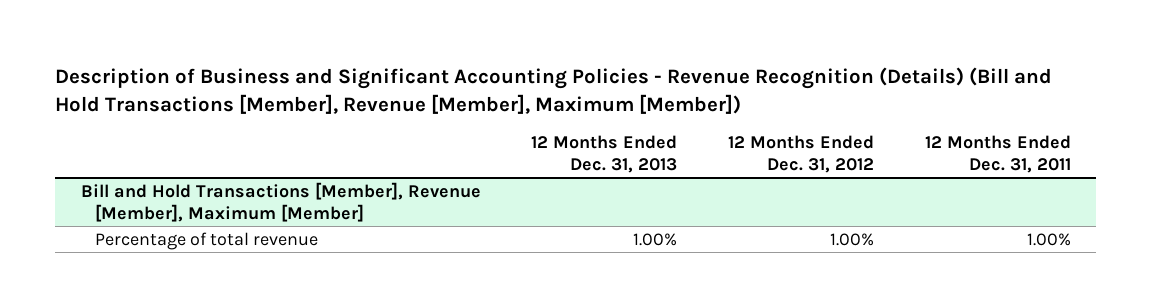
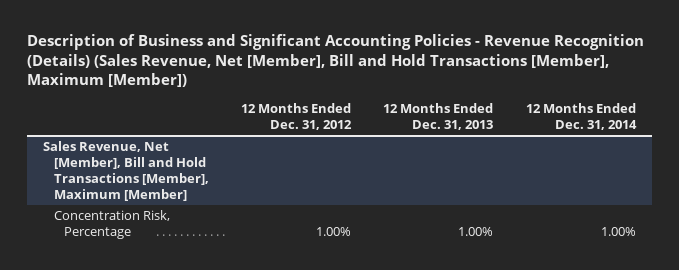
- Description of Business and Significant Accounting Policies - Revenue Recognition (Details) (Bill and Hold Transactions [Member], Revenue [Member], Maximum [Member])
+ Description of Business and Significant Accounting Policies - Revenue Recognition (Details) (Sales Revenue, Net [Member], Bill and Hold Transactions [Member], Maximum [Member])
- | 12 Months Ended Dec. 31, 2013 | 12 Months Ended Dec. 31, 2012 | 12 Months Ended Dec. 31, 2011
+ | 12 Months Ended Dec. 31, 2012 | 12 Months Ended Dec. 31, 2013 | 12 Months Ended Dec. 31, 2014
- Bill and Hold Transactions [Member], Revenue [Member], Maximum [Member]
- Percentage of total revenue | 1.00% | 1.00% | 1.00%
+ Sales Revenue, Net [Member], Bill and Hold Transactions [Member], Maximum [Member]
+ Concentration Risk, Percentage | 1.00% | 1.00% | 1.00%

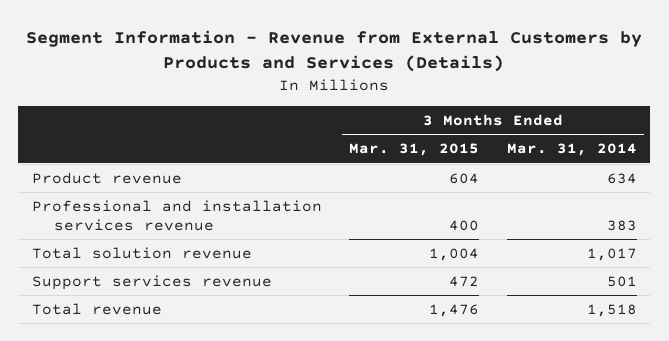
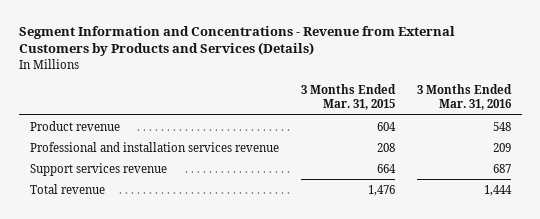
- Segment Information - Revenue from External Customers by Products and Services (Details)
+ Segment Information and Concentrations - Revenue from External Customers by Products and Services (Details)
- | 3 Months Ended Mar. 31, 2015 | 3 Months Ended Mar. 31, 2014
+ | 3 Months Ended Mar. 31, 2015 | 3 Months Ended Mar. 31, 2016
- Professional and installation services revenue | 400 | 383
- Total solution revenue | 1,004 | 1,017
- Support services revenue | 472 | 501
+ Professional and installation services revenue | 208 | 209
+ Support services revenue | 664 | 687

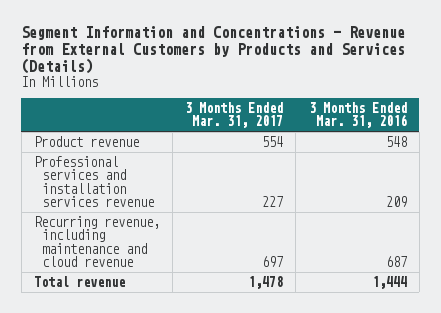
- | 3 Months Ended Mar. 31, 2015 | 3 Months Ended Mar. 31, 2016
+ | 3 Months Ended Mar. 31, 2017 | 3 Months Ended Mar. 31, 2016
- Professional and installation services revenue | 208 | 209
- Support services revenue | 664 | 687
+ Professional services and installation services revenue | 227 | 209
+ Recurring revenue, including maintenance and cloud revenue | 697 | 687

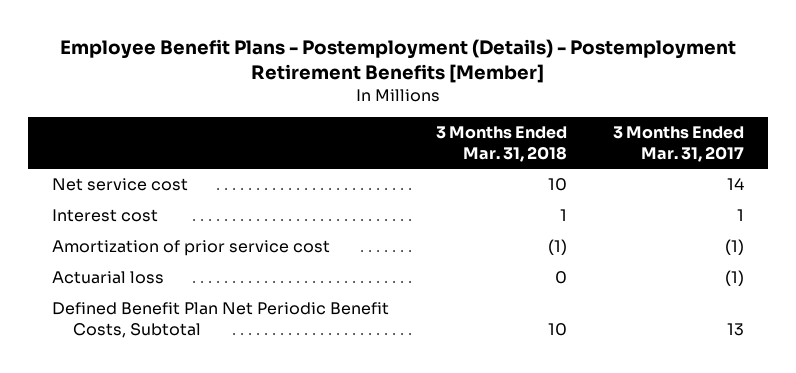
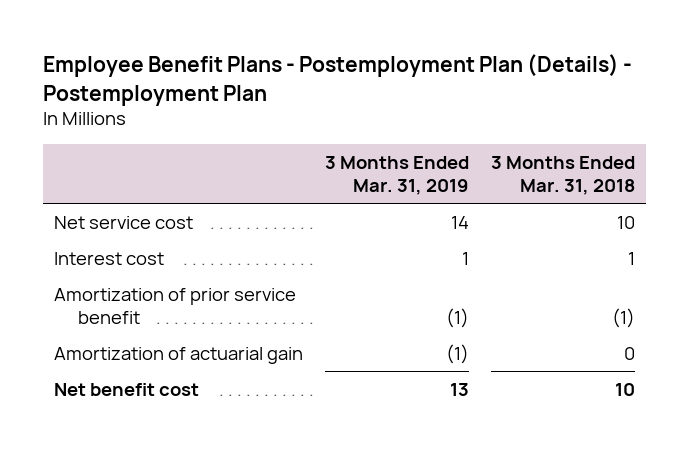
- Employee Benefit Plans - Postemployment (Details) - Postemployment Retirement Benefits [Member]
+ Employee Benefit Plans - Postemployment Plan (Details) - Postemployment Plan
- | 3 Months Ended Mar. 31, 2018 | 3 Months Ended Mar. 31, 2017
+ | 3 Months Ended Mar. 31, 2019 | 3 Months Ended Mar. 31, 2018
- Amortization of prior service cost | (1) | (1)
- Actuarial loss | 0 | (1)
- Defined Benefit Plan Net Periodic Benefit Costs, Subtotal | 10 | 13
+ Amortization of prior service benefit | (1) | (1)
+ Amortization of actuarial gain | (1) | 0
+ Net benefit cost | 13 | 10

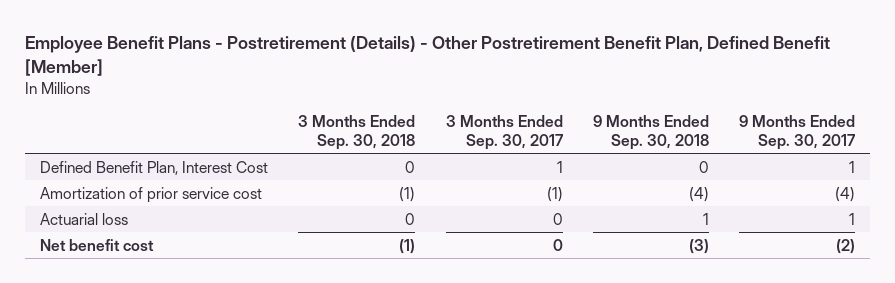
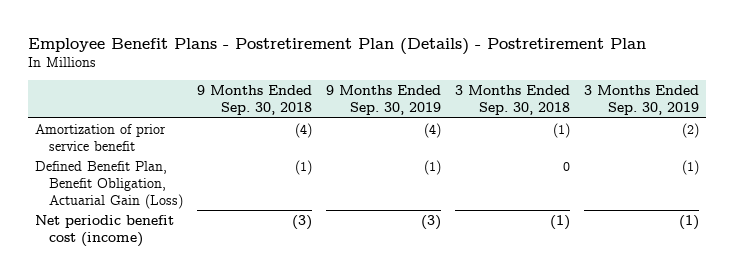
- Employee Benefit Plans - Postretirement (Details) - Other Postretirement Benefit Plan, Defined Benefit [Member]
+ Employee Benefit Plans - Postretirement Plan (Details) - Postretirement Plan
- | 3 Months Ended Sep. 30, 2018 | 3 Months Ended Sep. 30, 2017 | 9 Months Ended Sep. 30, 2018 | 9 Months Ended Sep. 30, 2017
+ | 9 Months Ended Sep. 30, 2018 | 9 Months Ended Sep. 30, 2019 | 3 Months Ended Sep. 30, 2018 | 3 Months Ended Sep. 30, 2019
- Defined Benefit Plan, Interest Cost | 0 | 1 | 0 | 1
- Amortization of prior service cost | (1) | (1) | (4) | (4)
- Actuarial loss | 0 | 0 | 1 | 1
- Net benefit cost | (1) | 0 | (3) | (2)
+ Amortization of prior service benefit | (4) | (4) | (1) | (2)
+ Defined Benefit Plan, Benefit Obligation, Actuarial Gain (Loss) | (1) | (1) | 0 | (1)
+ Net periodic benefit cost (income) | (3) | (3) | (1) | (1)

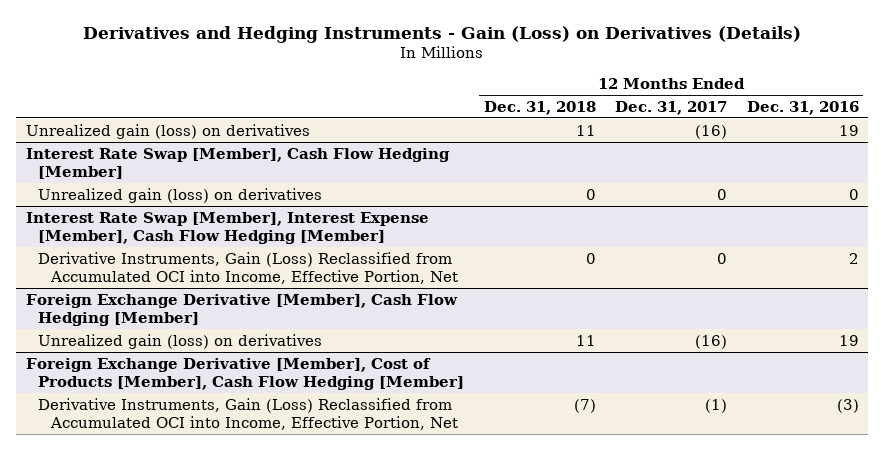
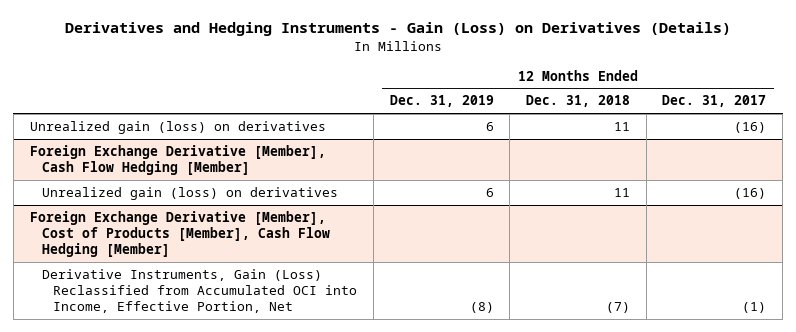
- | 12 Months Ended Dec. 31, 2018 | 12 Months Ended Dec. 31, 2017 | 12 Months Ended Dec. 31, 2016
+ | 12 Months Ended Dec. 31, 2019 | 12 Months Ended Dec. 31, 2018 | 12 Months Ended Dec. 31, 2017
- Interest Rate Swap [Member], Cash Flow Hedging [Member]
- Unrealized gain (loss) on derivatives | 0 | 0 | 0
- Interest Rate Swap [Member], Interest Expense [Member], Cash Flow Hedging [Member]
- Derivative Instruments, Gain (Loss) Reclassified from Accumulated OCI into Income, Effective Portion, Net | 0 | 0 | 2

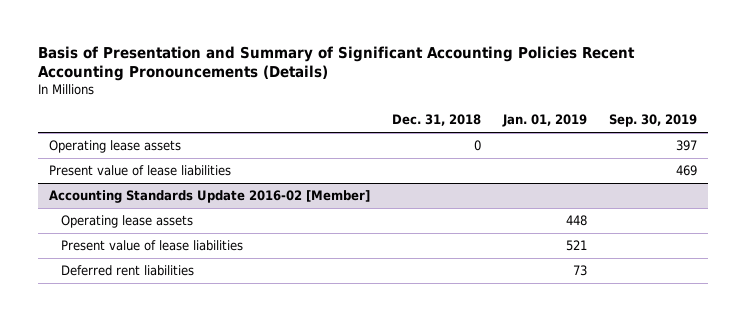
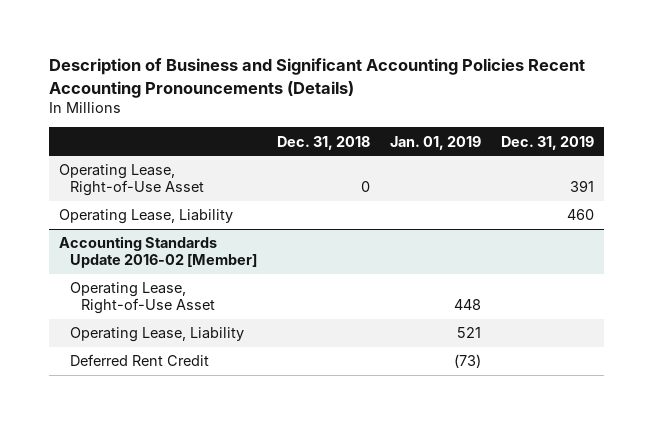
- Basis of Presentation and Summary of Significant Accounting Policies Recent Accounting Pronouncements (Details)
+ Description of Business and Significant Accounting Policies Recent Accounting Pronouncements (Details)
- | Dec. 31, 2018 | Jan. 01, 2019 | Sep. 30, 2019
+ | Dec. 31, 2018 | Jan. 01, 2019 | Dec. 31, 2019
- Operating lease assets | 0 | | 397
- Present value of lease liabilities | | | 469
+ Operating Lease, Right-of-Use Asset | 0 | | 391
+ Operating Lease, Liability | | | 460
@ Accounting Standards Update 2016-02 [Member]
- Operating lease assets | | 448 |
- Present value of lease liabilities | | 521 |
- Deferred rent liabilities | | 73 |
+ Operating Lease, Right-of-Use Asset | | 448 |
+ Operating Lease, Liability | | 521 |
+ Deferred Rent Credit | | (73) |

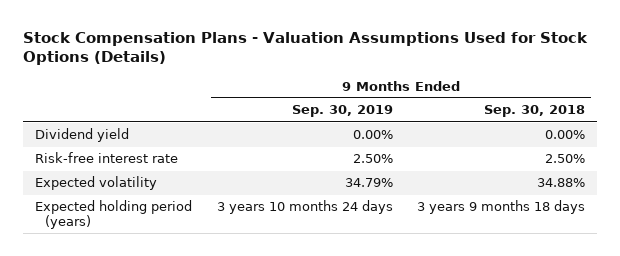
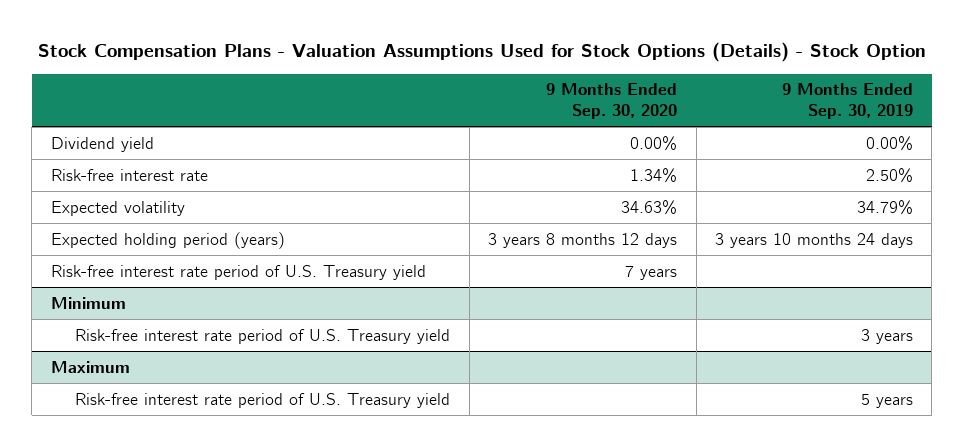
- Stock Compensation Plans - Valuation Assumptions Used for Stock Options (Details)
+ Stock Compensation Plans - Valuation Assumptions Used for Stock Options (Details) - Stock Option
- | 9 Months Ended Sep. 30, 2019 | 9 Months Ended Sep. 30, 2018
+ | 9 Months Ended Sep. 30, 2020 | 9 Months Ended Sep. 30, 2019
+ Risk-free interest rate period of U.S. Treasury yield | 7 years |
+ Minimum
+ Risk-free interest rate period of U.S. Treasury yield | | 3 years
+ Maximum
+ Risk-free interest rate period of U.S. Treasury yield | | 5 years

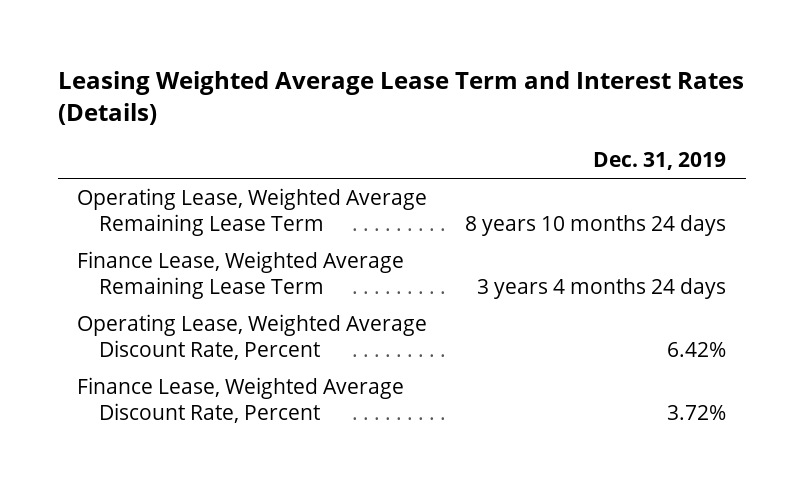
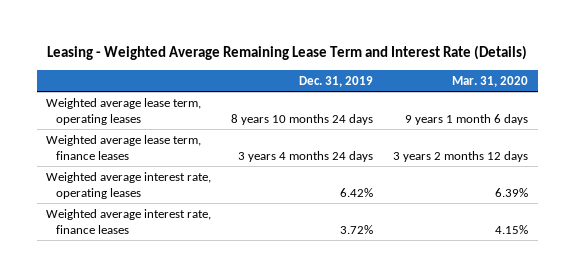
- Leasing Weighted Average Lease Term and Interest Rates (Details)
+ Leasing - Weighted Average Remaining Lease Term and Interest Rate (Details)
- | Dec. 31, 2019
+ | Dec. 31, 2019 | Mar. 31, 2020
- Operating Lease, Weighted Average Remaining Lease Term | 8 years 10 months 24 days
- Finance Lease, Weighted Average Remaining Lease Term | 3 years 4 months 24 days
- Operating Lease, Weighted Average Discount Rate, Percent | 6.42%
- Finance Lease, Weighted Average Discount Rate, Percent | 3.72%
+ Weighted average lease term, operating leases | 8 years 10 months 24 days | 9 years 1 month 6 days
+ Weighted average lease term, finance leases | 3 years 4 months 24 days | 3 years 2 months 12 days
+ Weighted average interest rate, operating leases | 6.42% | 6.39%
+ Weighted average interest rate, finance leases | 3.72% | 4.15%

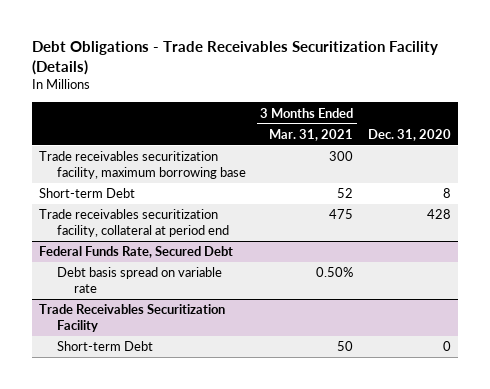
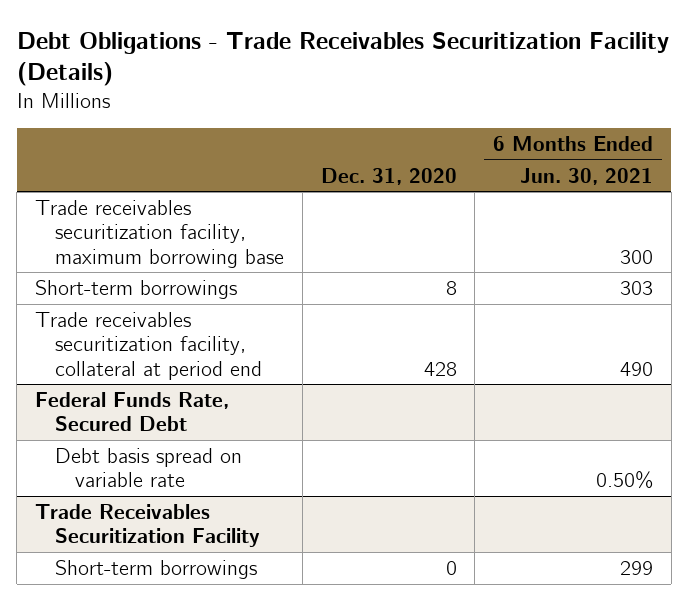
- | 3 Months Ended Mar. 31, 2021 | Dec. 31, 2020
+ | Dec. 31, 2020 | 6 Months Ended Jun. 30, 2021
- Short-term Debt | 52 | 8
+ Short-term borrowings | 8 | 303
@ Trade Receivables Securitization Facility
- Short-term Debt | 50 | 0
+ Short-term borrowings | 0 | 299

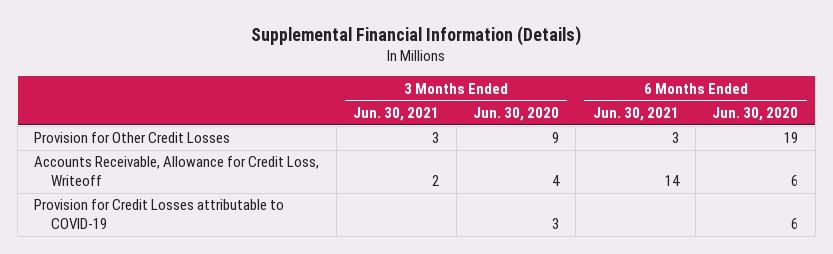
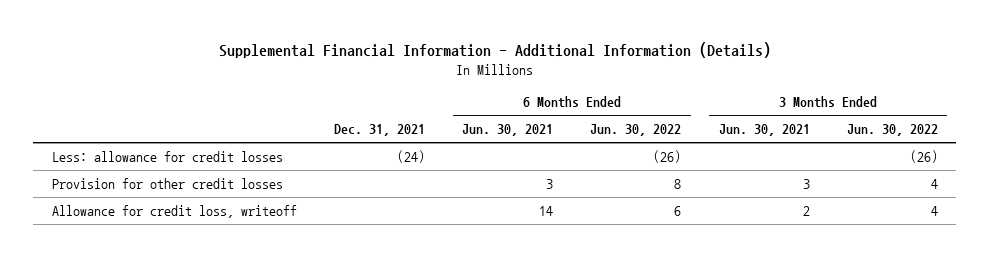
- Supplemental Financial Information (Details)
+ Supplemental Financial Information - Additional Information (Details)
- | 3 Months Ended Jun. 30, 2021 | 3 Months Ended Jun. 30, 2020 | 6 Months Ended Jun. 30, 2021 | 6 Months Ended Jun. 30, 2020
+ | Dec. 31, 2021 | 6 Months Ended Jun. 30, 2021 | 6 Months Ended Jun. 30, 2022 | 3 Months Ended Jun. 30, 2021 | 3 Months Ended Jun. 30, 2022
- Provision for Other Credit Losses | 3 | 9 | 3 | 19
- Accounts Receivable, Allowance for Credit Loss, Writeoff | 2 | 4 | 14 | 6
- Provision for Credit Losses attributable to COVID-19 | | 3 | | 6
+ Less: allowance for credit losses | (24) | | (26) | | (26)
+ Provision for other credit losses | | 3 | 8 | 3 | 4
+ Allowance for credit loss, writeoff | | 14 | 6 | 2 | 4

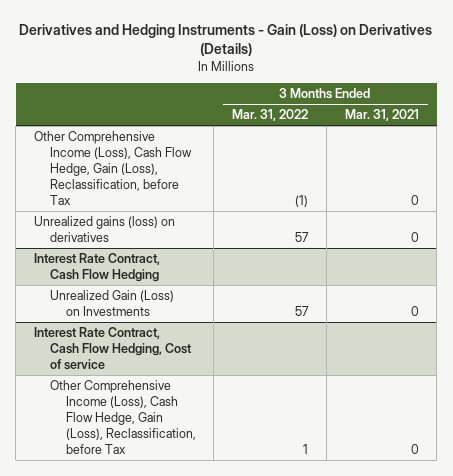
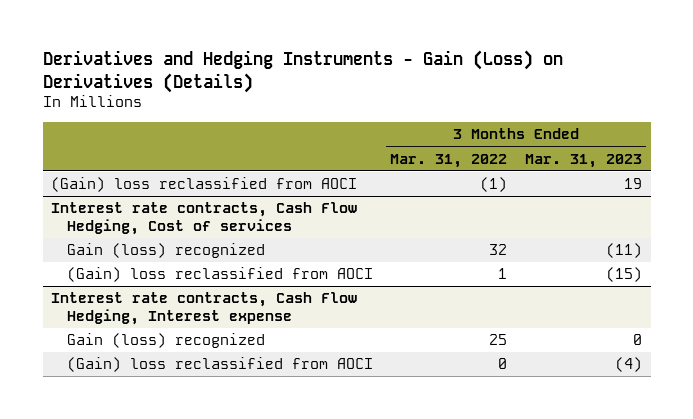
- | 3 Months Ended Mar. 31, 2022 | 3 Months Ended Mar. 31, 2021
+ | 3 Months Ended Mar. 31, 2022 | 3 Months Ended Mar. 31, 2023
- Other Comprehensive Income (Loss), Cash Flow Hedge, Gain (Loss), Reclassification, before Tax | (1) | 0
- Unrealized gains (loss) on derivatives | 57 | 0
- Interest Rate Contract, Cash Flow Hedging
- Unrealized Gain (Loss) on Investments | 57 | 0
- Interest Rate Contract, Cash Flow Hedging, Cost of service
- Other Comprehensive Income (Loss), Cash Flow Hedge, Gain (Loss), Reclassification, before Tax | 1 | 0
+ (Gain) loss reclassified from AOCI | (1) | 19
+ Interest rate contracts, Cash Flow Hedging, Cost of services
+ Gain (loss) recognized | 32 | (11)
+ (Gain) loss reclassified from AOCI | 1 | (15)
+ Interest rate contracts, Cash Flow Hedging, Interest expense
+ Gain (loss) recognized | 25 | 0
+ (Gain) loss reclassified from AOCI | 0 | (4)

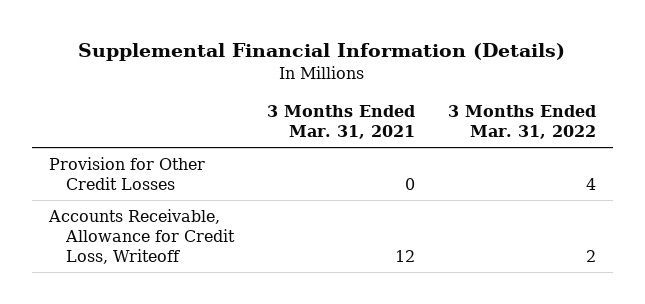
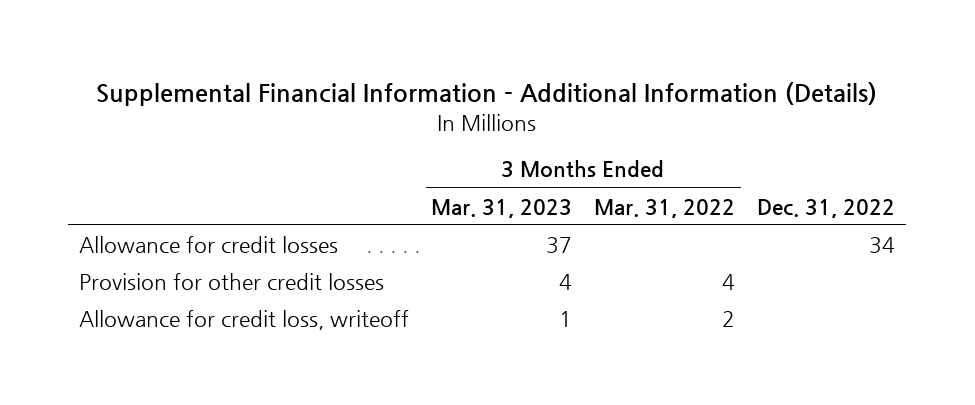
- Supplemental Financial Information (Details)
+ Supplemental Financial Information - Additional Information (Details)
- | 3 Months Ended Mar. 31, 2021 | 3 Months Ended Mar. 31, 2022
+ | 3 Months Ended Mar. 31, 2023 | 3 Months Ended Mar. 31, 2022 | Dec. 31, 2022
- Provision for Other Credit Losses | 0 | 4
- Accounts Receivable, Allowance for Credit Loss, Writeoff | 12 | 2
+ Allowance for credit losses | 37 | | 34
+ Provision for other credit losses | 4 | 4 |
+ Allowance for credit loss, writeoff | 1 | 2 |

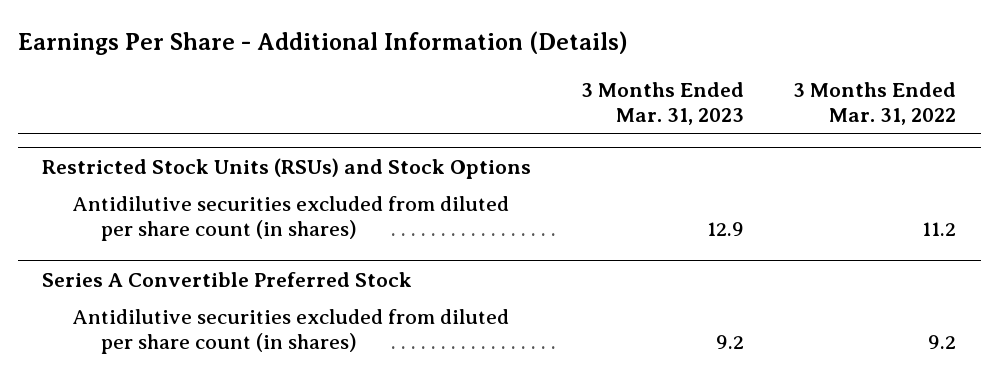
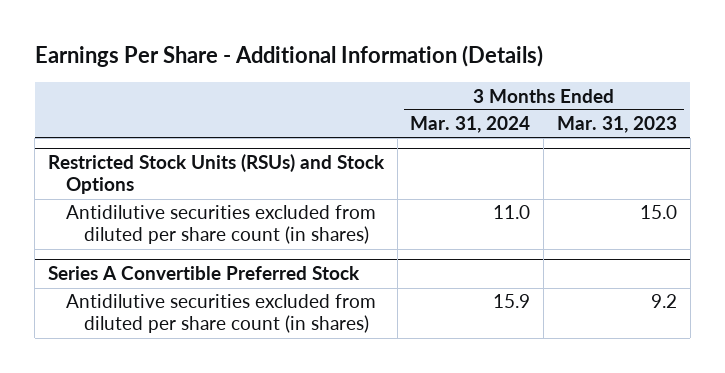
- | 3 Months Ended Mar. 31, 2023 | 3 Months Ended Mar. 31, 2022
+ | 3 Months Ended Mar. 31, 2024 | 3 Months Ended Mar. 31, 2023
@ Restricted Stock Units (RSUs) and Stock Options
- Antidilutive securities excluded from diluted per share count (in shares) | 12.9 | 11.2
+ Antidilutive securities excluded from diluted per share count (in shares) | 11.0 | 15.0

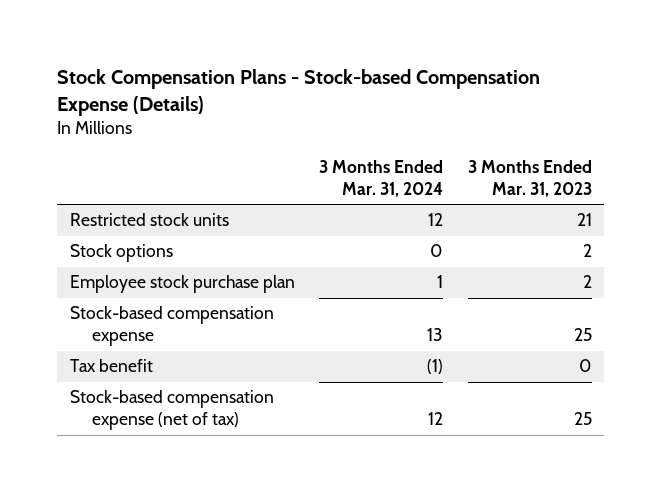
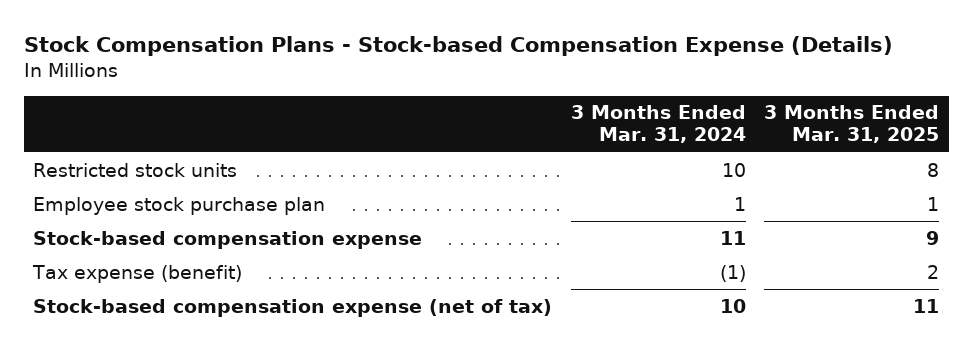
- | 3 Months Ended Mar. 31, 2024 | 3 Months Ended Mar. 31, 2023
+ | 3 Months Ended Mar. 31, 2024 | 3 Months Ended Mar. 31, 2025
- Restricted stock units | 12 | 21
- Stock options | 0 | 2
+ Restricted stock units | 10 | 8
- Stock-based compensation expense | 13 | 25
- Tax benefit | (1) | 0
- Stock-based compensation expense (net of tax) | 12 | 25
+ Stock-based compensation expense | 11 | 9
+ Tax expense (benefit) | (1) | 2
+ Stock-based compensation expense (net of tax) | 10 | 11

